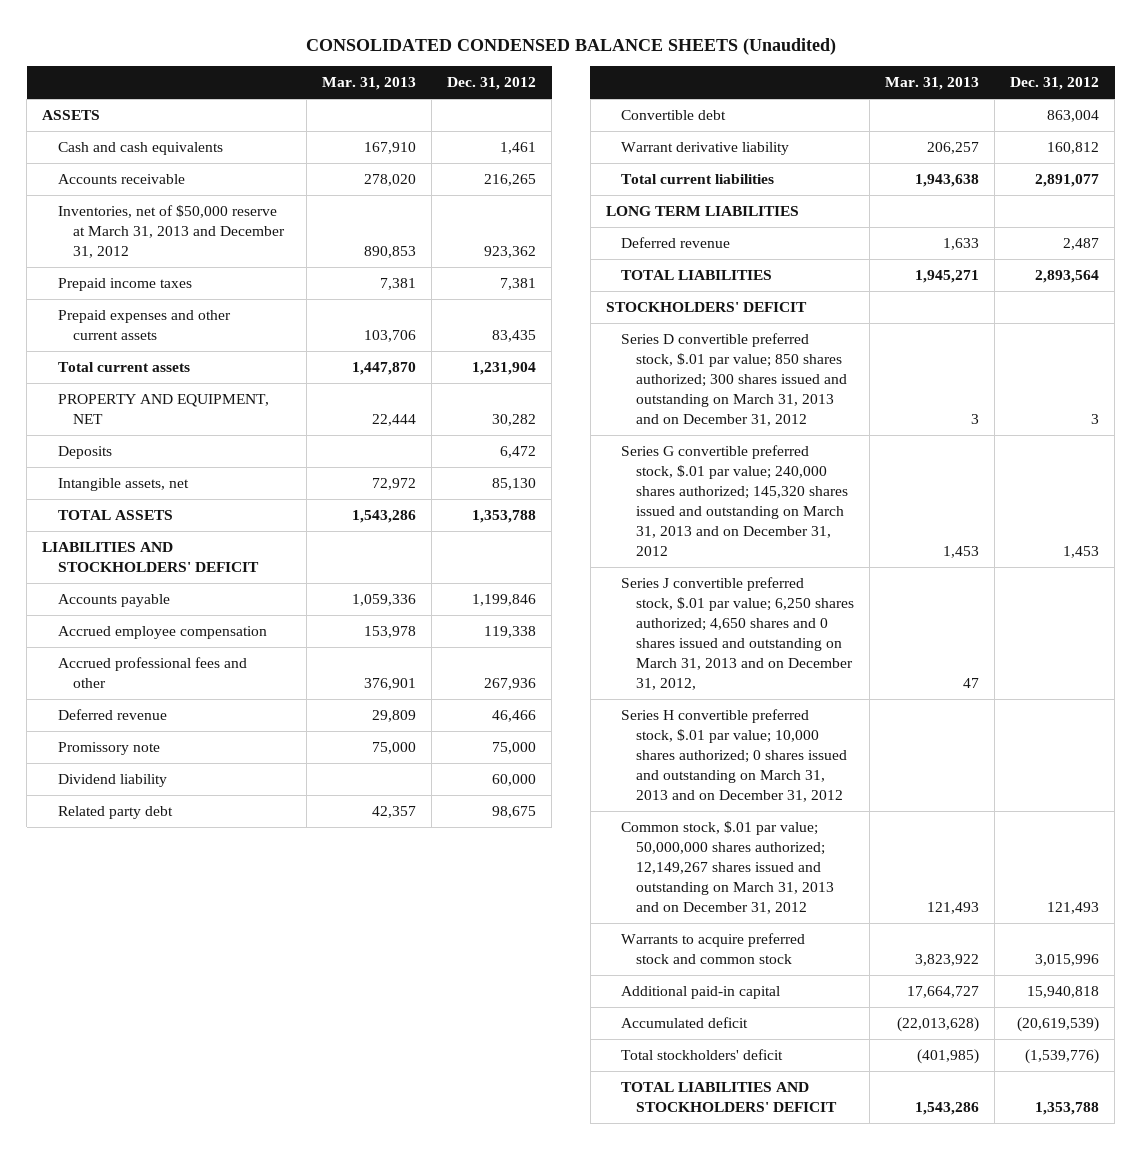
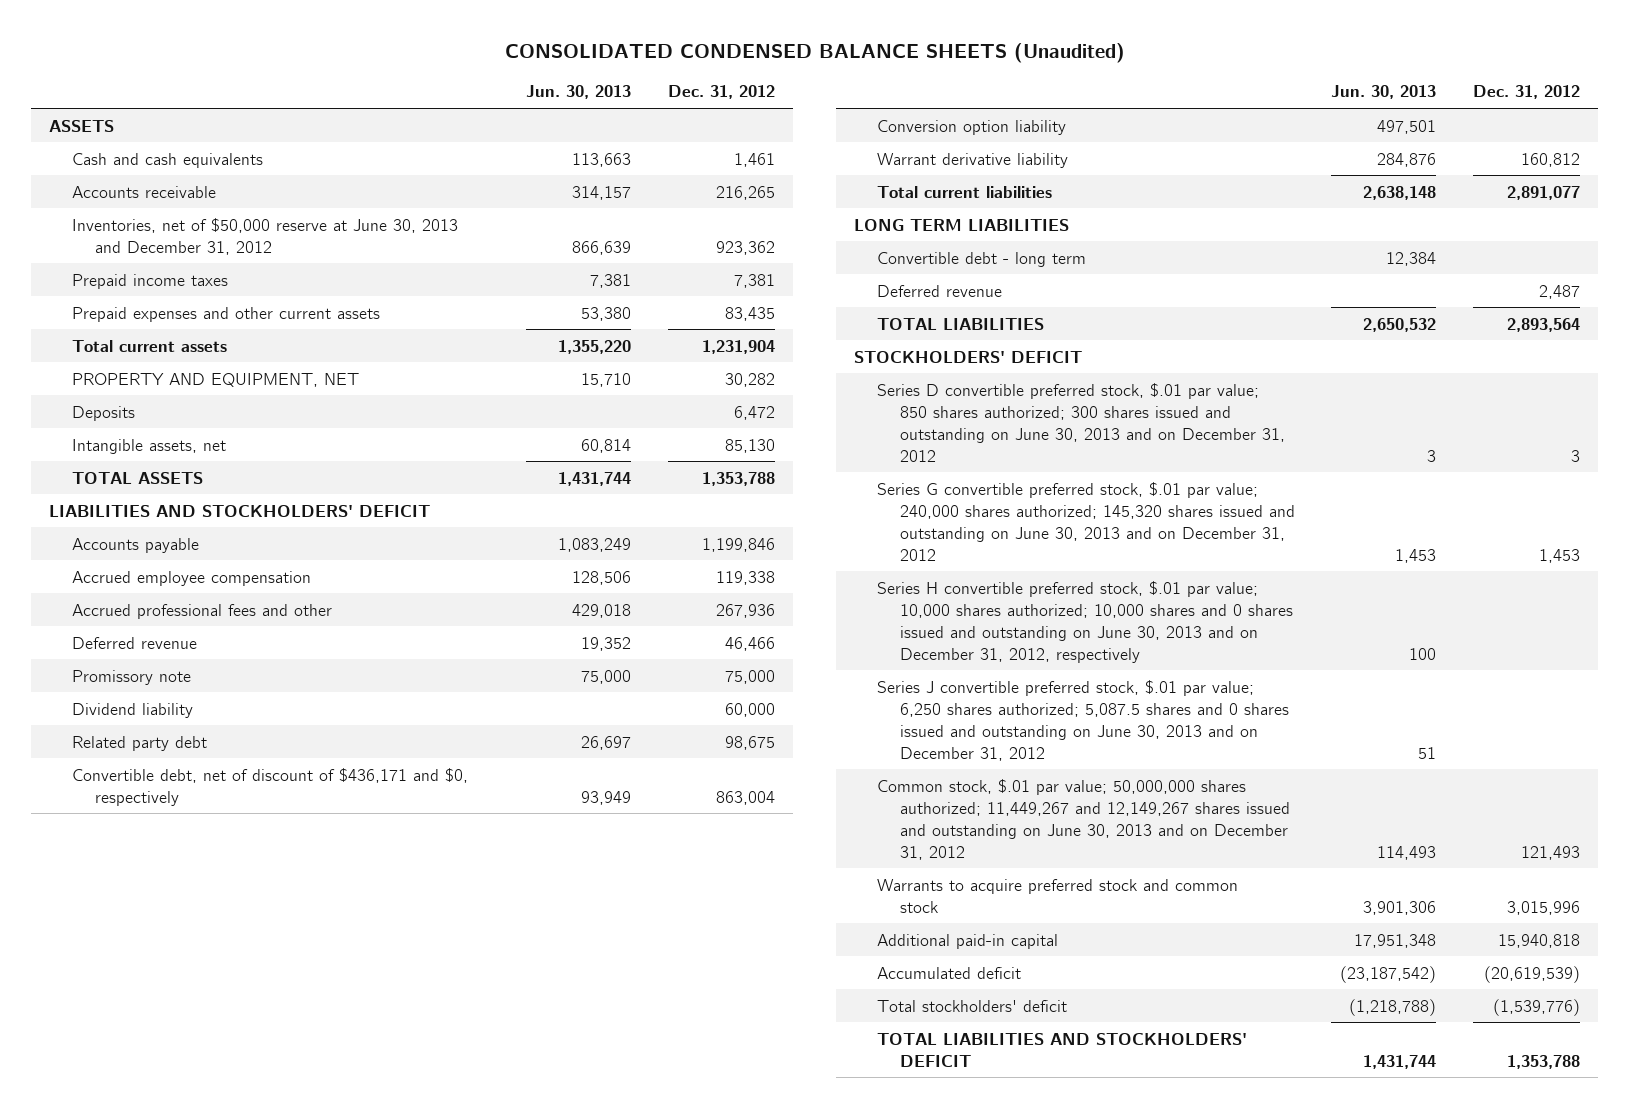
- | Mar. 31, 2013 | Dec. 31, 2012
+ | Jun. 30, 2013 | Dec. 31, 2012
- Inventories, net of $50,000 reserve at March 31, 2013 and December 31, 2012 | 890,853 | 923,362
+ Inventories, net of $50,000 reserve at June 30, 2013 and December 31, 2012 | 866,639 | 923,362
- Convertible debt | | 863,004
+ Convertible debt, net of discount of $436,171 and $0, respectively | 93,949 | 863,004
+ Conversion option liability | 497,501 |
+ Convertible debt - long term | 12,384 |
- Series D convertible preferred stock, $.01 par value; 850 shares authorized; 300 shares issued and outstanding on March 31, 2013 and on December 31, 2012 | 3 | 3
- Series G convertible preferred stock, $.01 par value; 240,000 shares authorized; 145,320 shares issued and outstanding on March 31, 2013 and on December 31, 2012 | 1,453 | 1,453
- Series J convertible preferred stock, $.01 par value; 6,250 shares authorized; 4,650 shares and 0 shares issued and outstanding on March 31, 2013 and on December 31, 2012, | 47 |
- Series H convertible preferred stock, $.01 par value; 10,000 shares authorized; 0 shares issued and outstanding on March 31, 2013 and on December 31, 2012
- Common stock, $.01 par value; 50,000,000 shares authorized; 12,149,267 shares issued and outstanding on March 31, 2013 and on December 31, 2012 | 121,493 | 121,493
+ Series D convertible preferred stock, $.01 par value; 850 shares authorized; 300 shares issued and outstanding on June 30, 2013 and on December 31, 2012 | 3 | 3
+ Series G convertible preferred stock, $.01 par value; 240,000 shares authorized; 145,320 shares issued and outstanding on June 30, 2013 and on December 31, 2012 | 1,453 | 1,453
+ Series H convertible preferred stock, $.01 par value; 10,000 shares authorized; 10,000 shares and 0 shares issued and outstanding on June 30, 2013 and on December 31, 2012, respectively | 100 |
+ Series J convertible preferred stock, $.01 par value; 6,250 shares authorized; 5,087.5 shares and 0 shares issued and outstanding on June 30, 2013 and on December 31, 2012 | 51 |
+ Common stock, $.01 par value; 50,000,000 shares authorized; 11,449,267 and 12,149,267 shares issued and outstanding on June 30, 2013 and on December 31, 2012 | 114,493 | 121,493

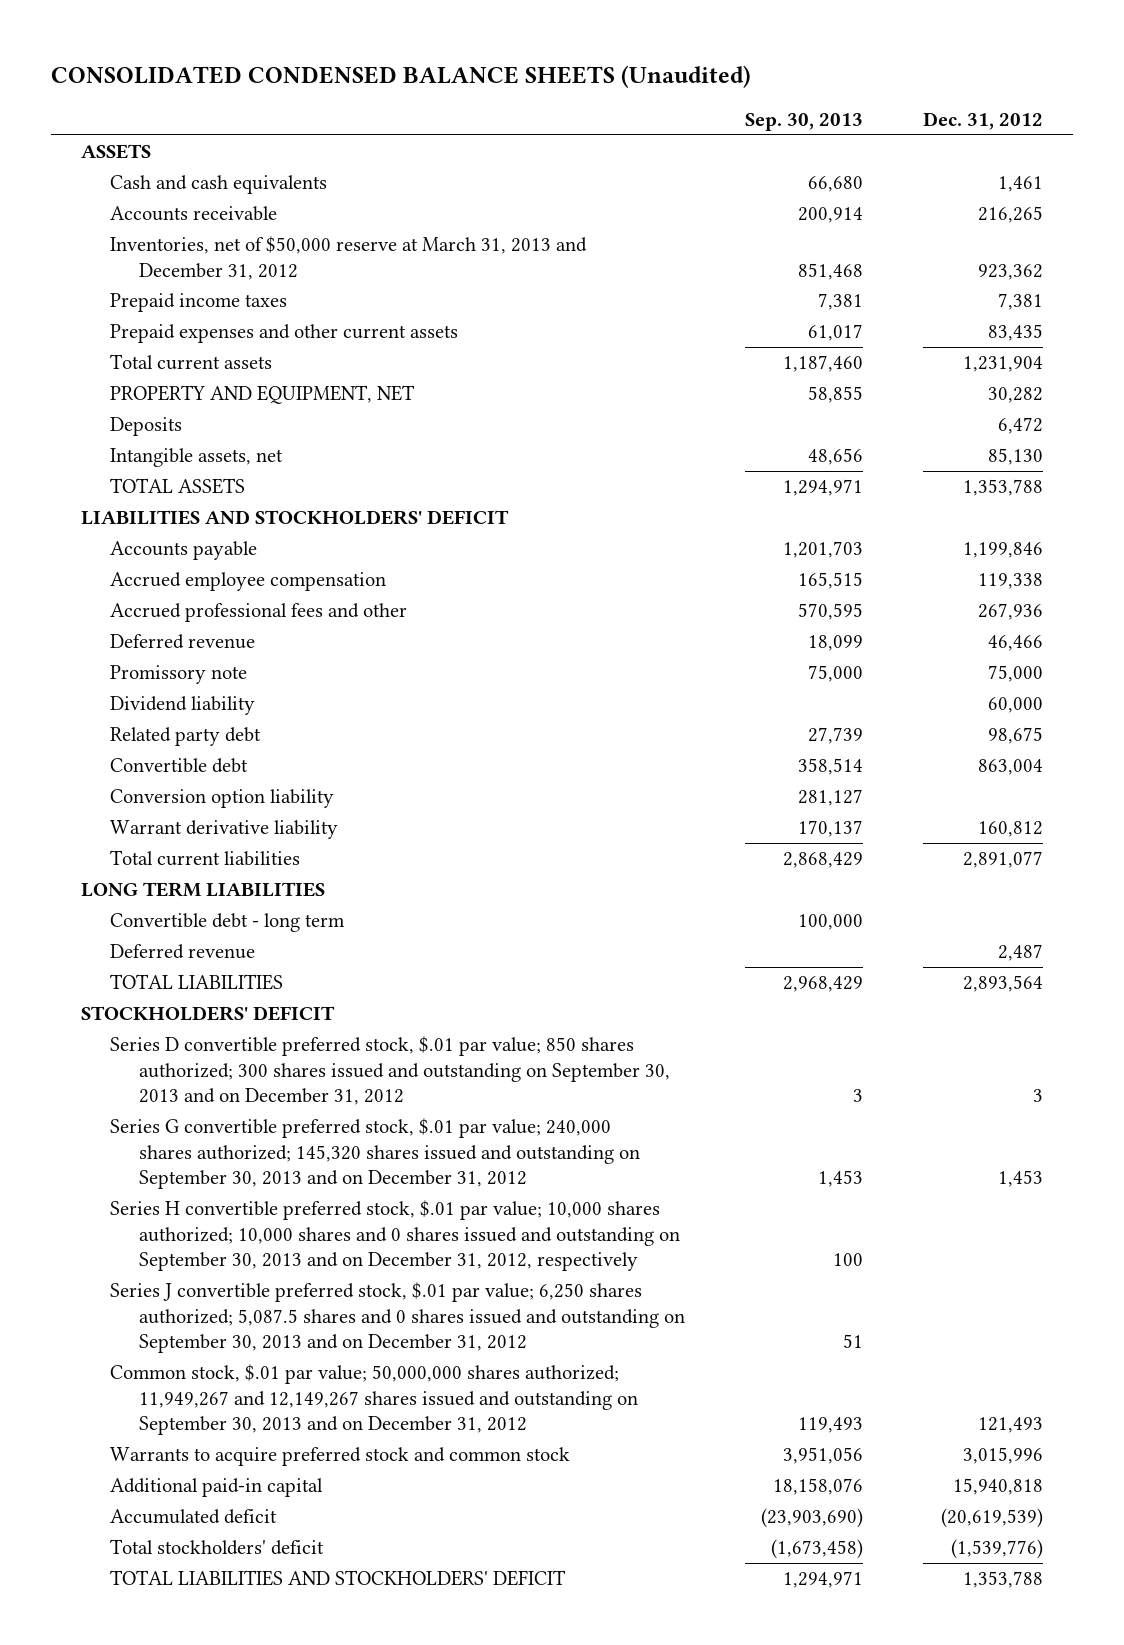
- | Jun. 30, 2013 | Dec. 31, 2012
+ | Sep. 30, 2013 | Dec. 31, 2012
- Inventories, net of $50,000 reserve at June 30, 2013 and December 31, 2012 | 866,639 | 923,362
+ Inventories, net of $50,000 reserve at March 31, 2013 and December 31, 2012 | 851,468 | 923,362
- Convertible debt, net of discount of $436,171 and $0, respectively | 93,949 | 863,004
+ Convertible debt | 358,514 | 863,004
- Series D convertible preferred stock, $.01 par value; 850 shares authorized; 300 shares issued and outstanding on June 30, 2013 and on December 31, 2012 | 3 | 3
- Series G convertible preferred stock, $.01 par value; 240,000 shares authorized; 145,320 shares issued and outstanding on June 30, 2013 and on December 31, 2012 | 1,453 | 1,453
- Series H convertible preferred stock, $.01 par value; 10,000 shares authorized; 10,000 shares and 0 shares issued and outstanding on June 30, 2013 and on December 31, 2012, respectively | 100 |
- Series J convertible preferred stock, $.01 par value; 6,250 shares authorized; 5,087.5 shares and 0 shares issued and outstanding on June 30, 2013 and on December 31, 2012 | 51 |
- Common stock, $.01 par value; 50,000,000 shares authorized; 11,449,267 and 12,149,267 shares issued and outstanding on June 30, 2013 and on December 31, 2012 | 114,493 | 121,493
+ Series D convertible preferred stock, $.01 par value; 850 shares authorized; 300 shares issued and outstanding on September 30, 2013 and on December 31, 2012 | 3 | 3
+ Series G convertible preferred stock, $.01 par value; 240,000 shares authorized; 145,320 shares issued and outstanding on September 30, 2013 and on December 31, 2012 | 1,453 | 1,453
+ Series H convertible preferred stock, $.01 par value; 10,000 shares authorized; 10,000 shares and 0 shares issued and outstanding on September 30, 2013 and on December 31, 2012, respectively | 100 |
+ Series J convertible preferred stock, $.01 par value; 6,250 shares authorized; 5,087.5 shares and 0 shares issued and outstanding on September 30, 2013 and on December 31, 2012 | 51 |
+ Common stock, $.01 par value; 50,000,000 shares authorized; 11,949,267 and 12,149,267 shares issued and outstanding on September 30, 2013 and on December 31, 2012 | 119,493 | 121,493

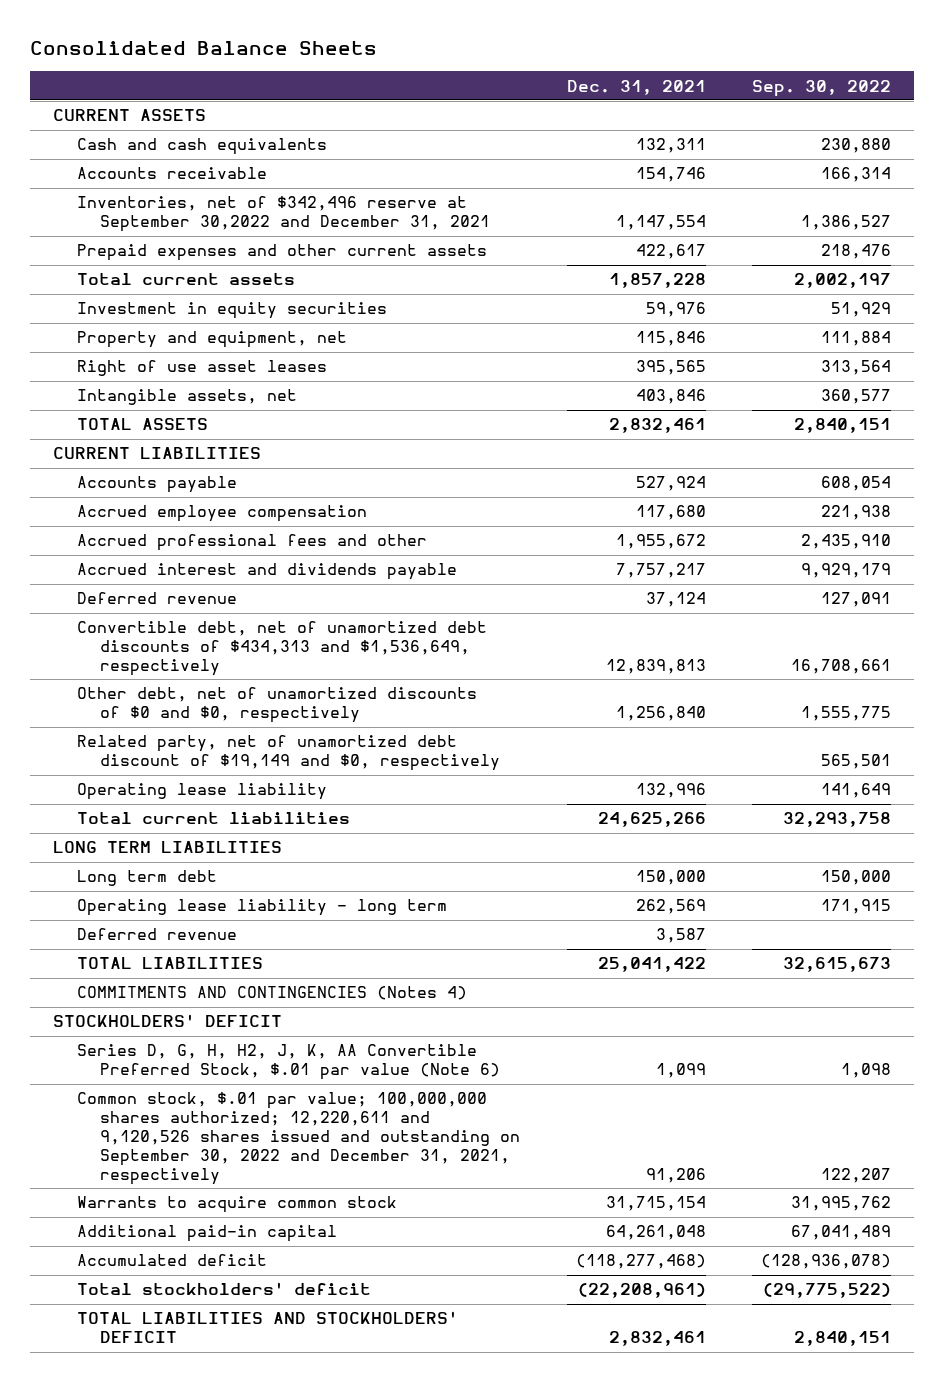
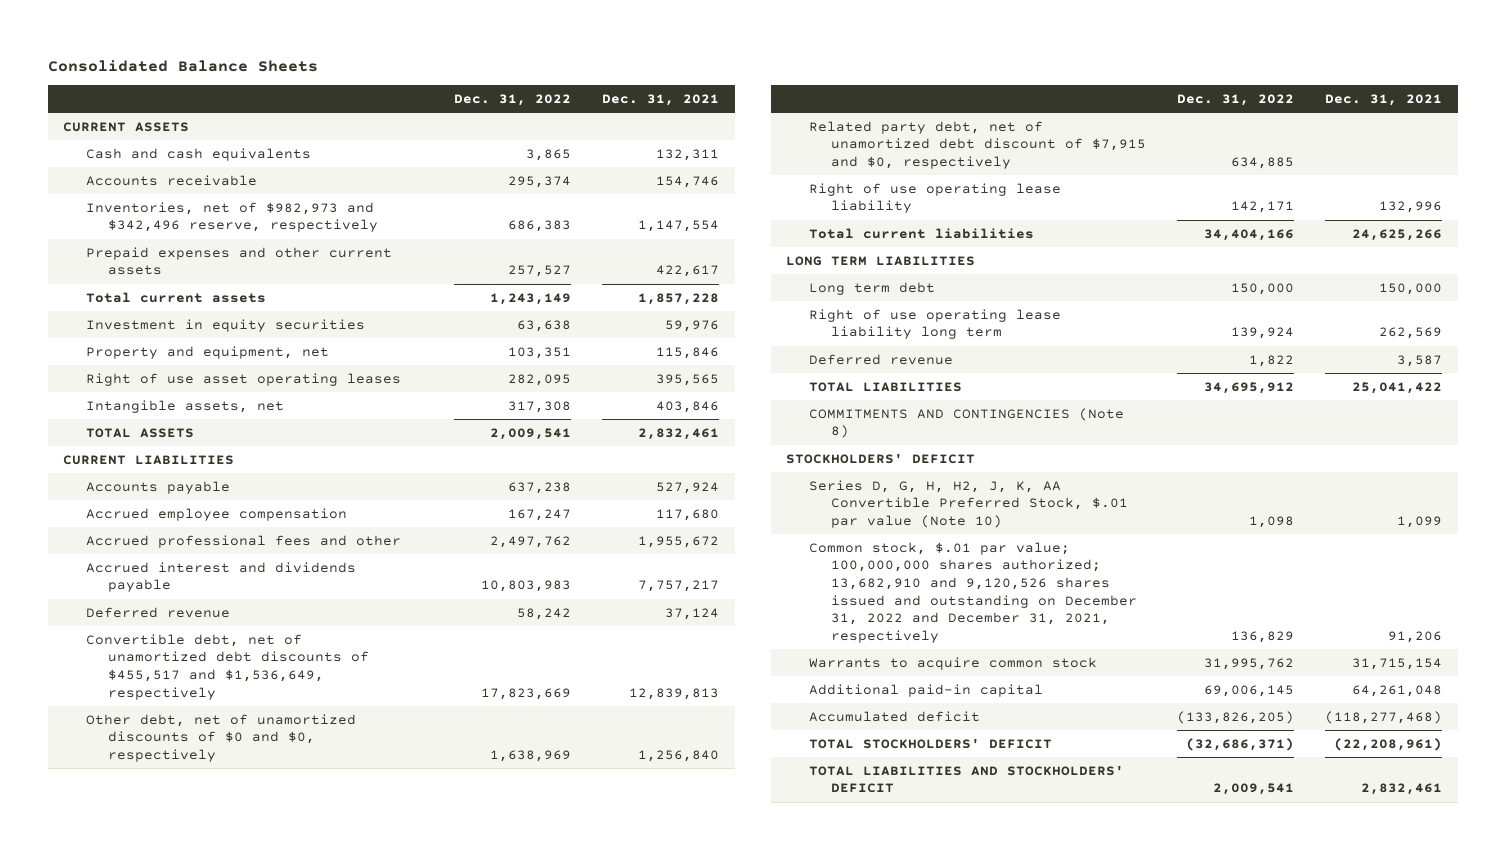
- | Dec. 31, 2021 | Sep. 30, 2022
+ | Dec. 31, 2022 | Dec. 31, 2021
- Inventories, net of $342,496 reserve at September 30,2022 and December 31, 2021 | 1,147,554 | 1,386,527
+ Inventories, net of $982,973 and $342,496 reserve, respectively | 686,383 | 1,147,554
- Right of use asset leases | 395,565 | 313,564
+ Right of use asset operating leases | 282,095 | 395,565
- Convertible debt, net of unamortized debt discounts of $434,313 and $1,536,649, respectively | 12,839,813 | 16,708,661
+ Convertible debt, net of unamortized debt discounts of $455,517 and $1,536,649, respectively | 17,823,669 | 12,839,813
- Related party, net of unamortized debt discount of $19,149 and $0, respectively | | 565,501
- Operating lease liability | 132,996 | 141,649
+ Related party debt, net of unamortized debt discount of $7,915 and $0, respectively | 634,885 |
+ Right of use operating lease liability | 142,171 | 132,996
- Operating lease liability - long term | 262,569 | 171,915
+ Right of use operating lease liability long term | 139,924 | 262,569
- COMMITMENTS AND CONTINGENCIES (Notes 4)
+ COMMITMENTS AND CONTINGENCIES (Note 8)
- Series D, G, H, H2, J, K, AA Convertible Preferred Stock, $.01 par value (Note 6) | 1,099 | 1,098
- Common stock, $.01 par value; 100,000,000 shares authorized; 12,220,611 and 9,120,526 shares issued and outstanding on September 30, 2022 and December 31, 2021, respectively | 91,206 | 122,207
+ Series D, G, H, H2, J, K, AA Convertible Preferred Stock, $.01 par value (Note 10) | 1,098 | 1,099
+ Common stock, $.01 par value; 100,000,000 shares authorized; 13,682,910 and 9,120,526 shares issued and outstanding on December 31, 2022 and December 31, 2021, respectively | 136,829 | 91,206
- Total stockholders' deficit | (22,208,961) | (29,775,522)
+ TOTAL STOCKHOLDERS' DEFICIT | (32,686,371) | (22,208,961)

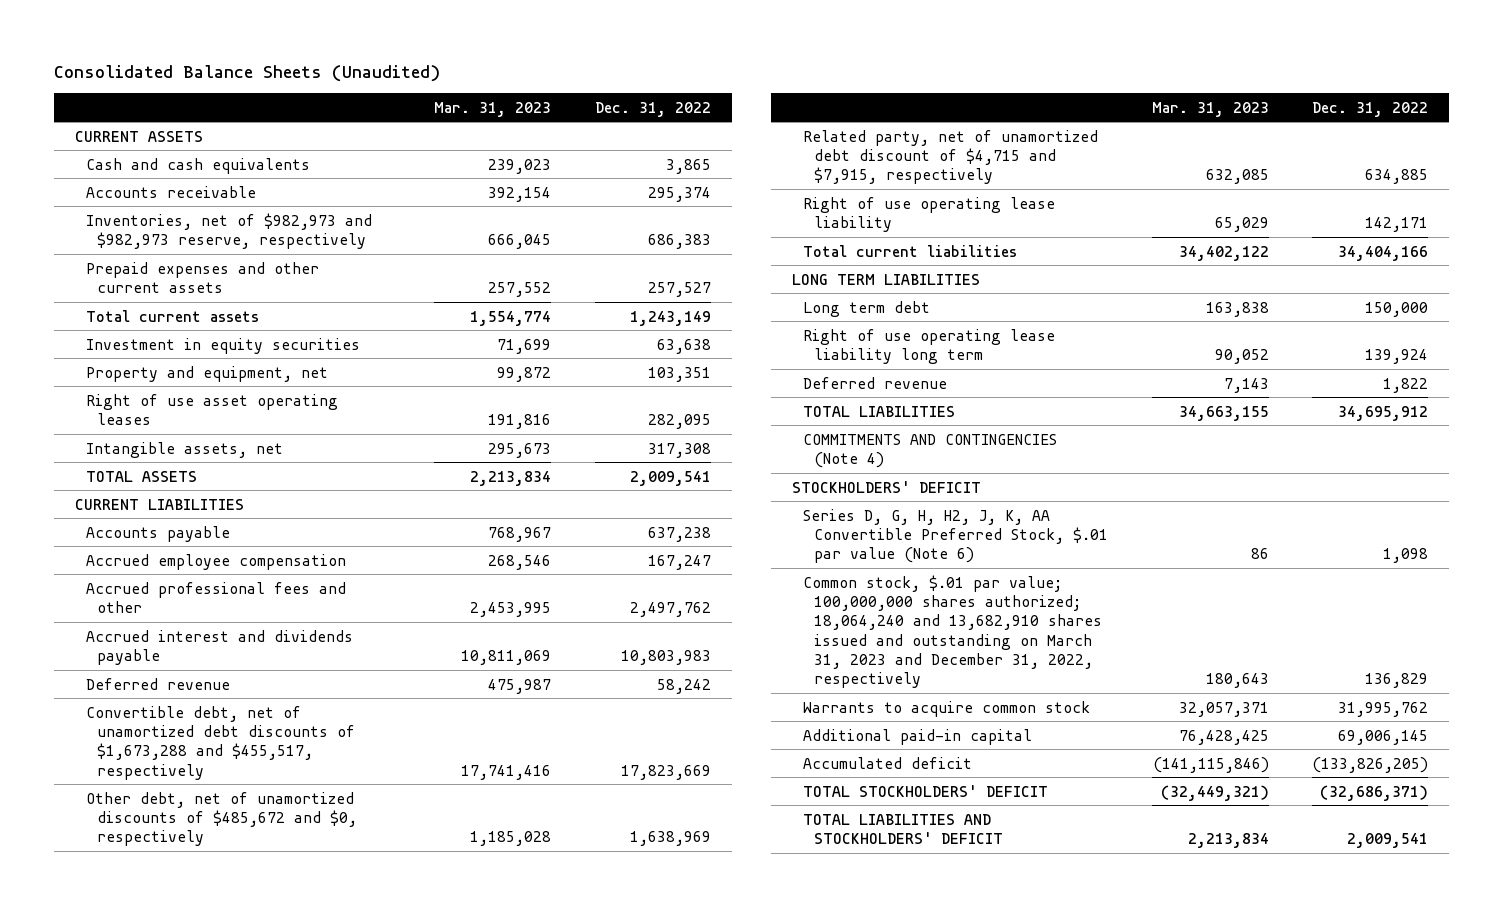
- Consolidated Balance Sheets
+ Consolidated Balance Sheets (Unaudited)
- | Dec. 31, 2022 | Dec. 31, 2021
+ | Mar. 31, 2023 | Dec. 31, 2022
- Inventories, net of $982,973 and $342,496 reserve, respectively | 686,383 | 1,147,554
+ Inventories, net of $982,973 and $982,973 reserve, respectively | 666,045 | 686,383
- Convertible debt, net of unamortized debt discounts of $455,517 and $1,536,649, respectively | 17,823,669 | 12,839,813
- Other debt, net of unamortized discounts of $0 and $0, respectively | 1,638,969 | 1,256,840
- Related party debt, net of unamortized debt discount of $7,915 and $0, respectively | 634,885 |
+ Convertible debt, net of unamortized debt discounts of $1,673,288 and $455,517, respectively | 17,741,416 | 17,823,669
+ Other debt, net of unamortized discounts of $485,672 and $0, respectively | 1,185,028 | 1,638,969
+ Related party, net of unamortized debt discount of $4,715 and $7,915, respectively | 632,085 | 634,885
- COMMITMENTS AND CONTINGENCIES (Note 8)
+ COMMITMENTS AND CONTINGENCIES (Note 4)
- Series D, G, H, H2, J, K, AA Convertible Preferred Stock, $.01 par value (Note 10) | 1,098 | 1,099
- Common stock, $.01 par value; 100,000,000 shares authorized; 13,682,910 and 9,120,526 shares issued and outstanding on December 31, 2022 and December 31, 2021, respectively | 136,829 | 91,206
+ Series D, G, H, H2, J, K, AA Convertible Preferred Stock, $.01 par value (Note 6) | 86 | 1,098
+ Common stock, $.01 par value; 100,000,000 shares authorized; 18,064,240 and 13,682,910 shares issued and outstanding on March 31, 2023 and December 31, 2022, respectively | 180,643 | 136,829

